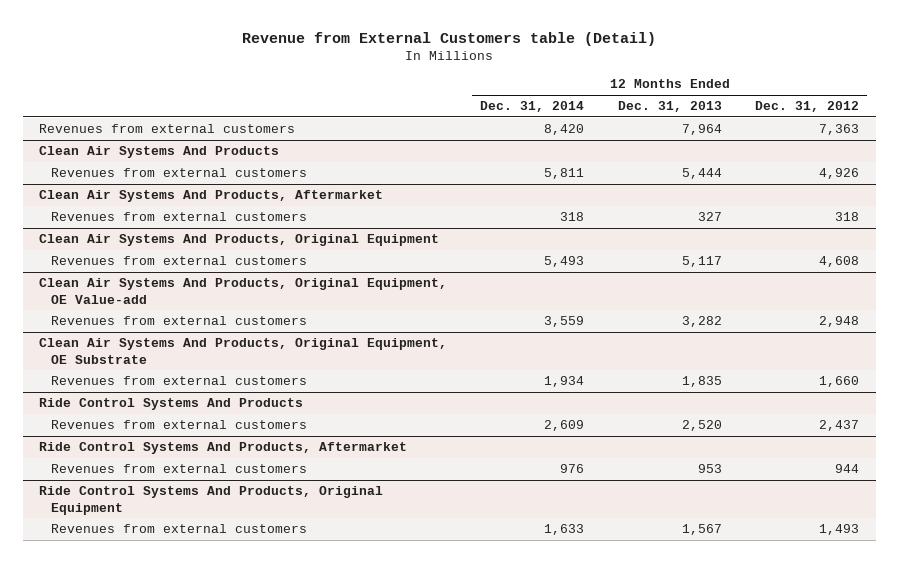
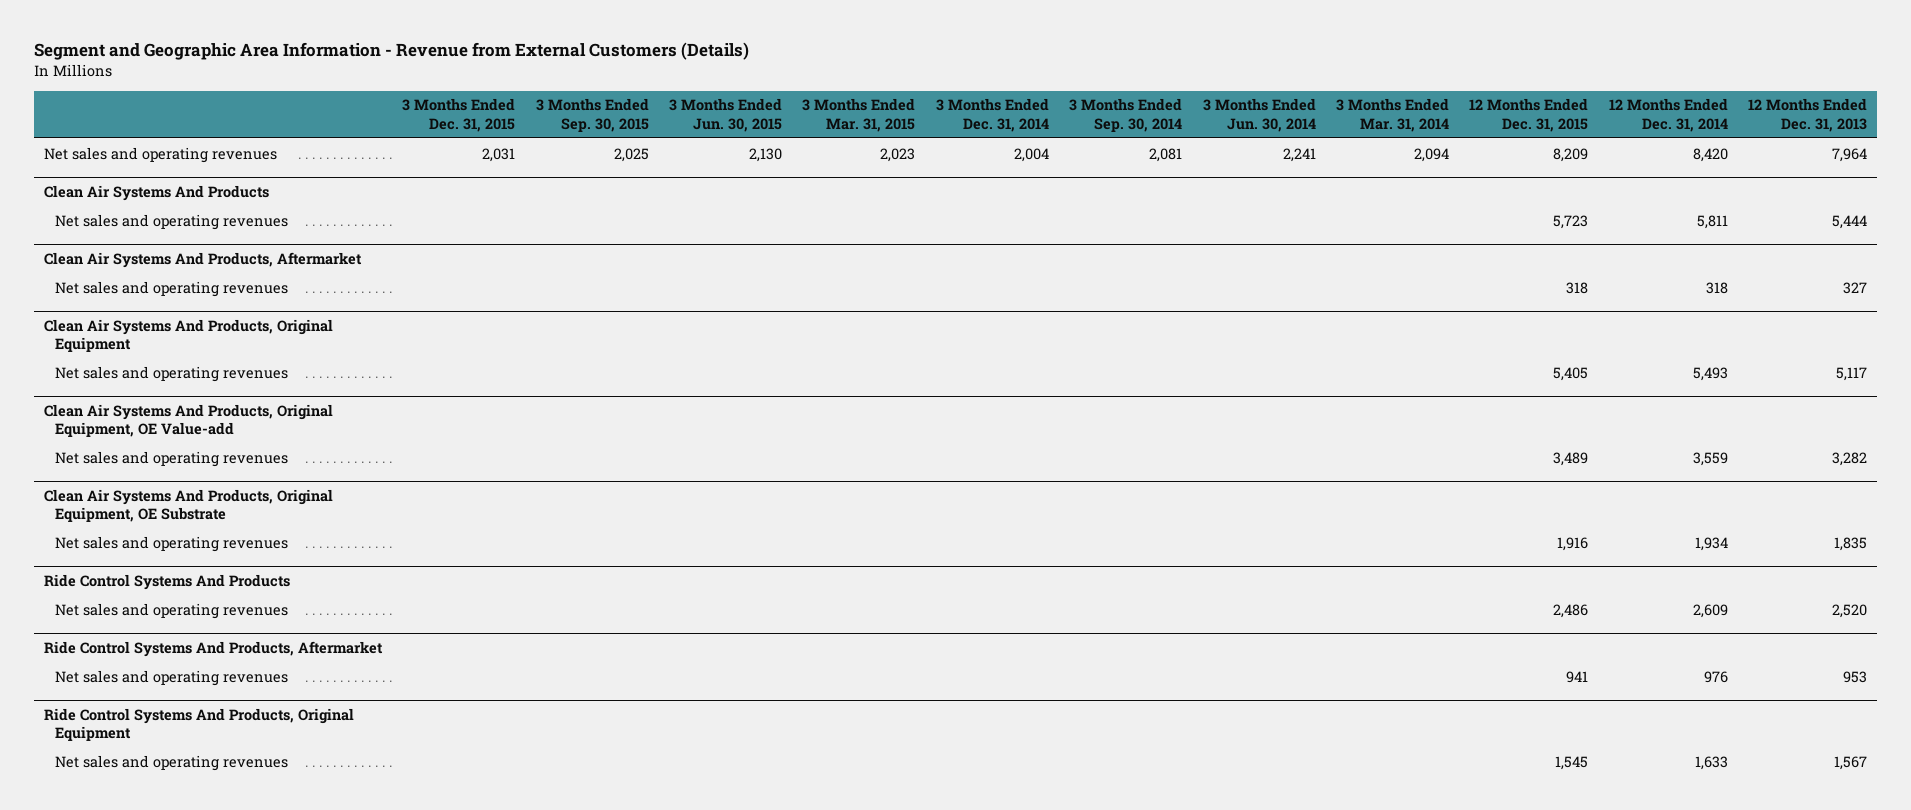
- Revenue from External Customers table (Detail)
+ Segment and Geographic Area Information - Revenue from External Customers (Details)
- | 12 Months Ended Dec. 31, 2014 | 12 Months Ended Dec. 31, 2013 | 12 Months Ended Dec. 31, 2012
+ | 3 Months Ended Dec. 31, 2015 | 3 Months Ended Sep. 30, 2015 | 3 Months Ended Jun. 30, 2015 | 3 Months Ended Mar. 31, 2015 | 3 Months Ended Dec. 31, 2014 | 3 Months Ended Sep. 30, 2014 | 3 Months Ended Jun. 30, 2014 | 3 Months Ended Mar. 31, 2014 | 12 Months Ended Dec. 31, 2015 | 12 Months Ended Dec. 31, 2014 | 12 Months Ended Dec. 31, 2013
- Revenues from external customers | 8,420 | 7,964 | 7,363
+ Net sales and operating revenues | 2,031 | 2,025 | 2,130 | 2,023 | 2,004 | 2,081 | 2,241 | 2,094 | 8,209 | 8,420 | 7,964
@ Clean Air Systems And Products
- Revenues from external customers | 5,811 | 5,444 | 4,926
+ Net sales and operating revenues | | | | | | | | | 5,723 | 5,811 | 5,444
@ Clean Air Systems And Products, Aftermarket
- Revenues from external customers | 318 | 327 | 318
+ Net sales and operating revenues | | | | | | | | | 318 | 318 | 327
@ Clean Air Systems And Products, Original Equipment
- Revenues from external customers | 5,493 | 5,117 | 4,608
+ Net sales and operating revenues | | | | | | | | | 5,405 | 5,493 | 5,117
@ Clean Air Systems And Products, Original Equipment, OE Value-add
- Revenues from external customers | 3,559 | 3,282 | 2,948
+ Net sales and operating revenues | | | | | | | | | 3,489 | 3,559 | 3,282
@ Clean Air Systems And Products, Original Equipment, OE Substrate
- Revenues from external customers | 1,934 | 1,835 | 1,660
+ Net sales and operating revenues | | | | | | | | | 1,916 | 1,934 | 1,835
@ Ride Control Systems And Products
- Revenues from external customers | 2,609 | 2,520 | 2,437
+ Net sales and operating revenues | | | | | | | | | 2,486 | 2,609 | 2,520
@ Ride Control Systems And Products, Aftermarket
- Revenues from external customers | 976 | 953 | 944
+ Net sales and operating revenues | | | | | | | | | 941 | 976 | 953
@ Ride Control Systems And Products, Original Equipment
- Revenues from external customers | 1,633 | 1,567 | 1,493
+ Net sales and operating revenues | | | | | | | | | 1,545 | 1,633 | 1,567

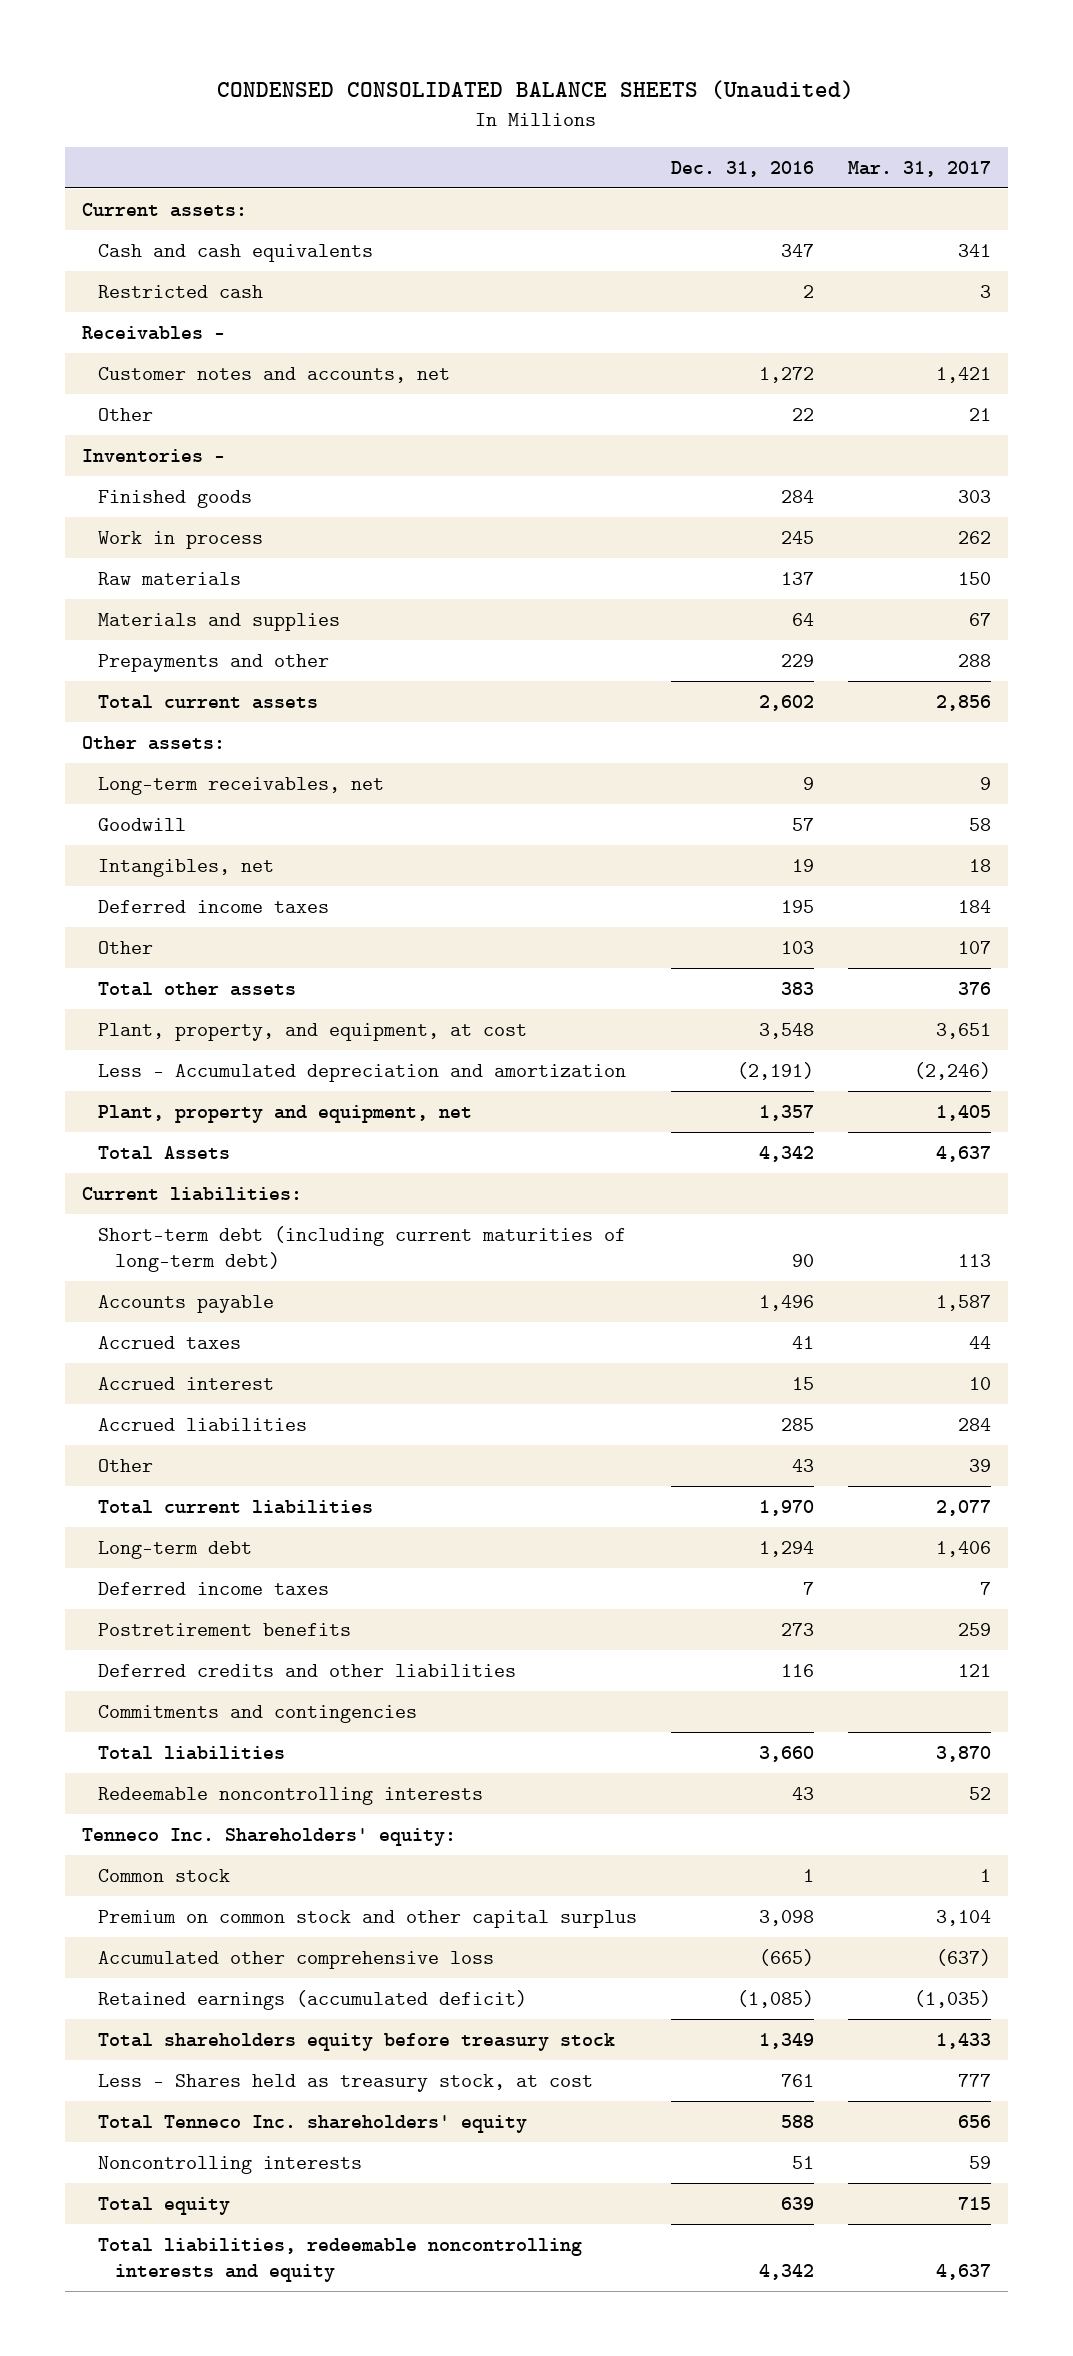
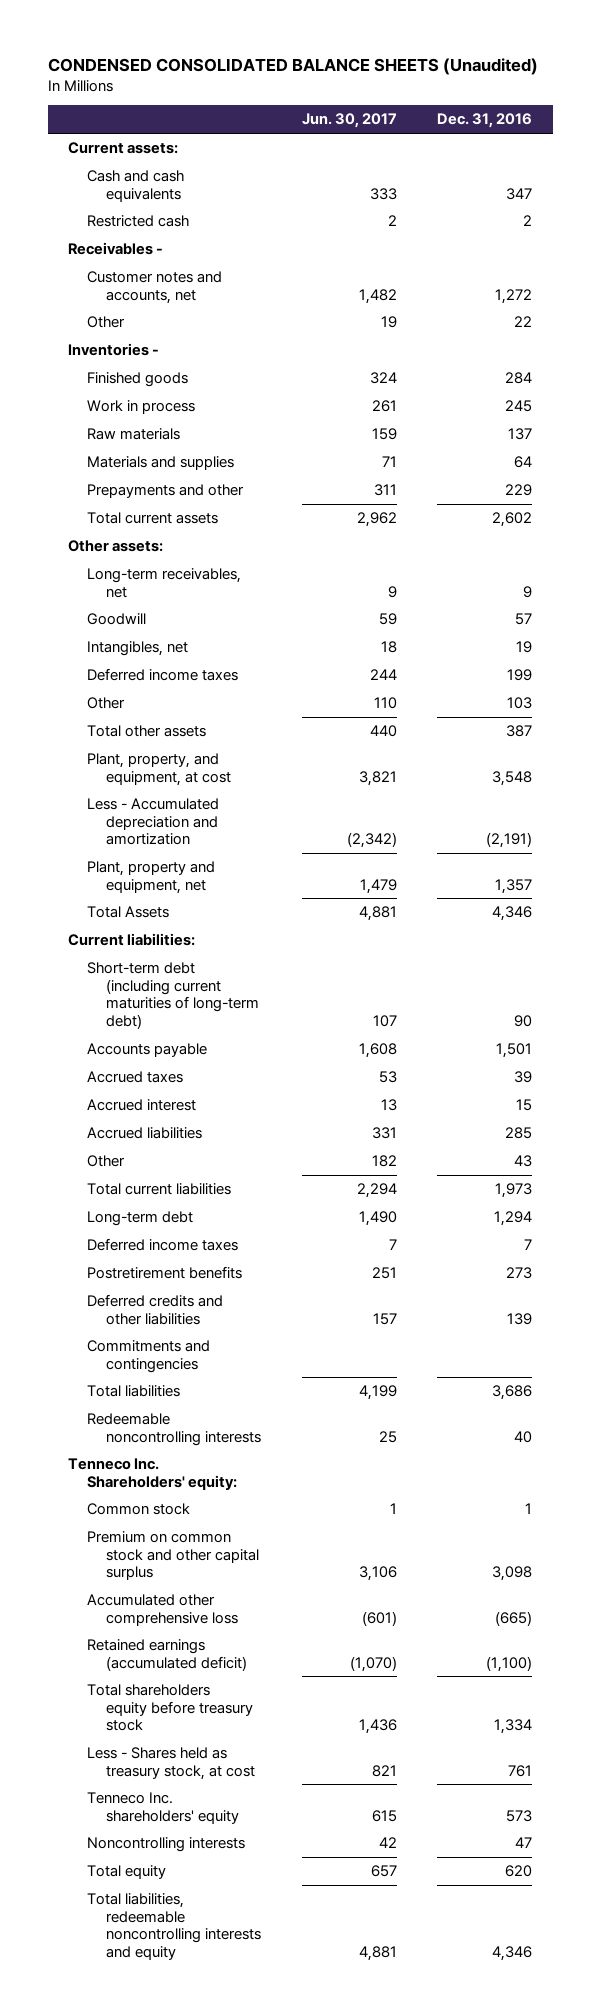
- | Dec. 31, 2016 | Mar. 31, 2017
+ | Jun. 30, 2017 | Dec. 31, 2016
- Deferred income taxes | 195 | 184
+ Deferred income taxes | 244 | 199
- Total other assets | 383 | 376
+ Total other assets | 440 | 387
- Total Assets | 4,342 | 4,637
+ Total Assets | 4,881 | 4,346
- Accounts payable | 1,496 | 1,587
- Accrued taxes | 41 | 44
+ Accounts payable | 1,608 | 1,501
+ Accrued taxes | 53 | 39
- Total current liabilities | 1,970 | 2,077
+ Total current liabilities | 2,294 | 1,973
- Deferred credits and other liabilities | 116 | 121
+ Deferred credits and other liabilities | 157 | 139
- Total liabilities | 3,660 | 3,870
- Redeemable noncontrolling interests | 43 | 52
+ Total liabilities | 4,199 | 3,686
+ Redeemable noncontrolling interests | 25 | 40
- Retained earnings (accumulated deficit) | (1,085) | (1,035)
- Total shareholders equity before treasury stock | 1,349 | 1,433
+ Retained earnings (accumulated deficit) | (1,070) | (1,100)
+ Total shareholders equity before treasury stock | 1,436 | 1,334
- Total Tenneco Inc. shareholders' equity | 588 | 656
- Noncontrolling interests | 51 | 59
- Total equity | 639 | 715
- Total liabilities, redeemable noncontrolling interests and equity | 4,342 | 4,637
+ Tenneco Inc. shareholders' equity | 615 | 573
+ Noncontrolling interests | 42 | 47
+ Total equity | 657 | 620
+ Total liabilities, redeemable noncontrolling interests and equity | 4,881 | 4,346

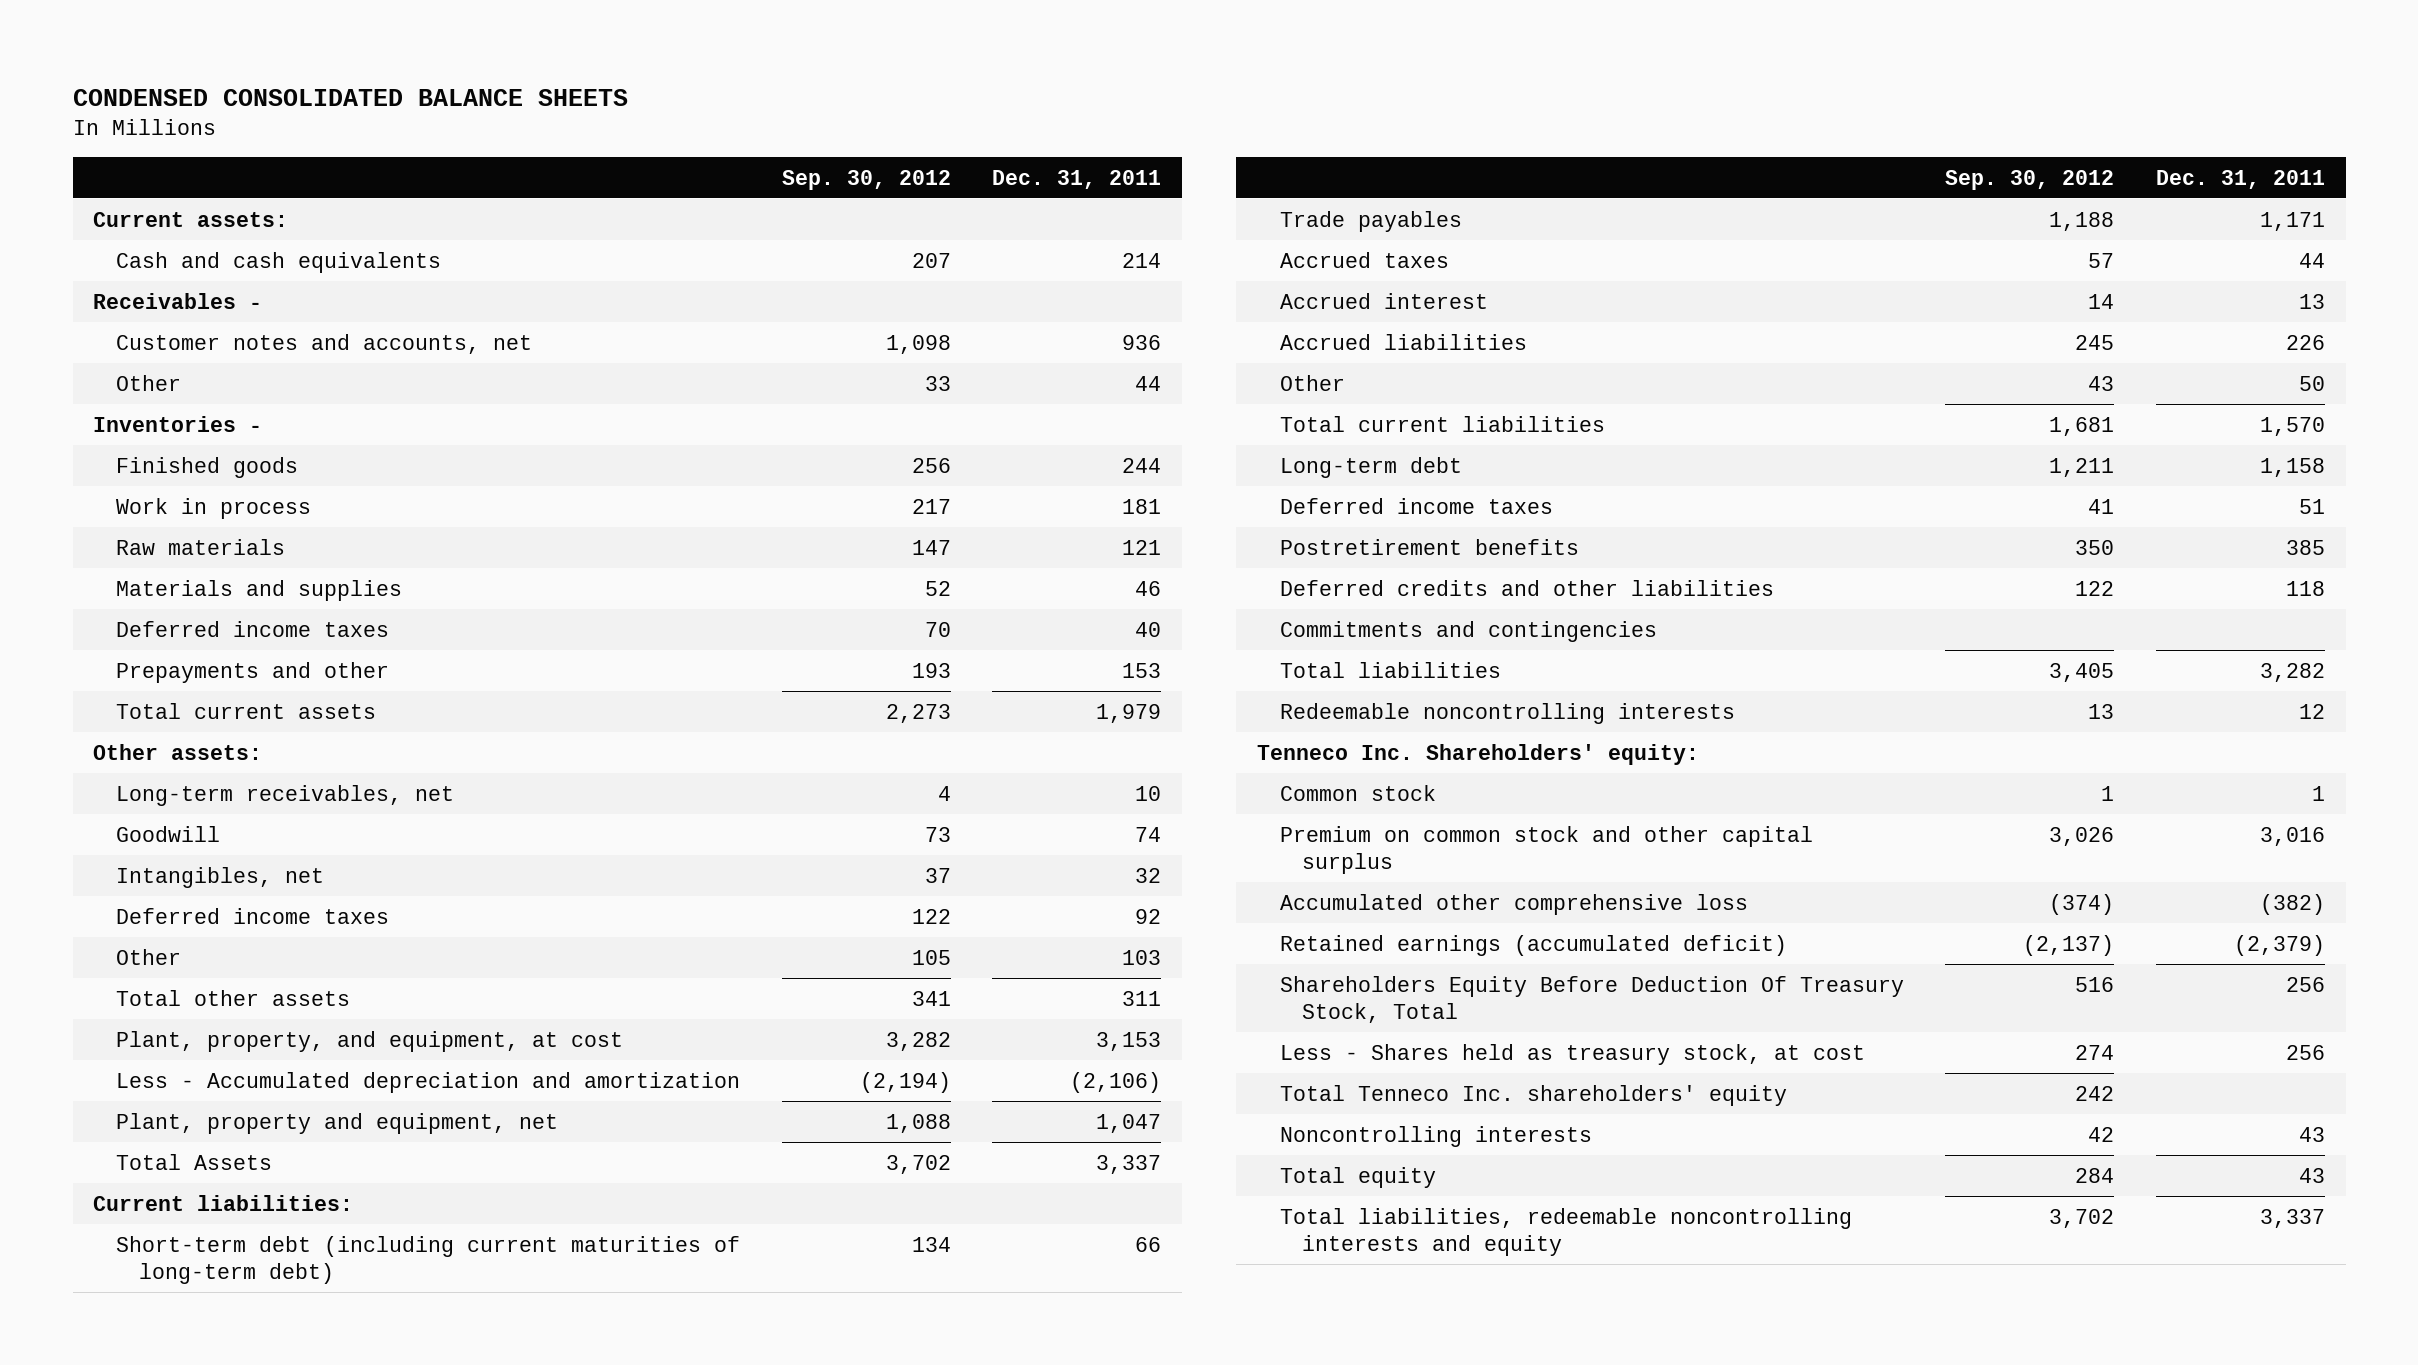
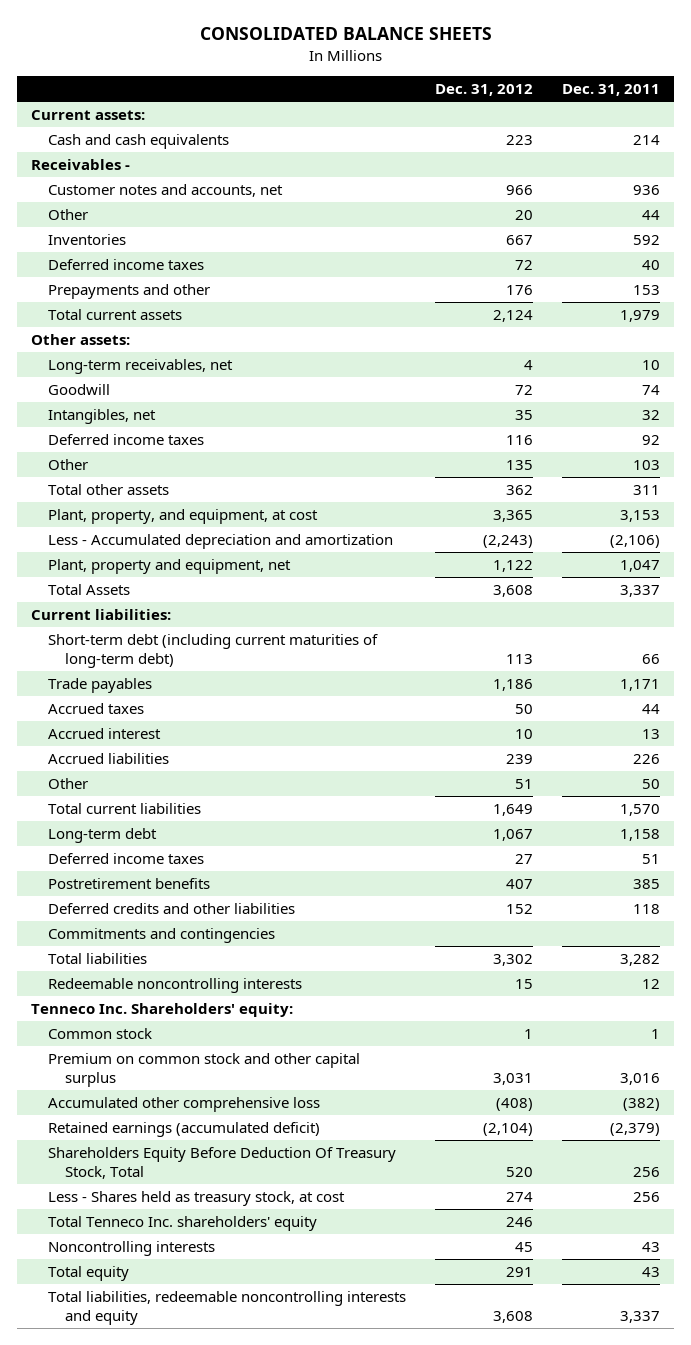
- CONDENSED CONSOLIDATED BALANCE SHEETS
+ CONSOLIDATED BALANCE SHEETS
- | Sep. 30, 2012 | Dec. 31, 2011
+ | Dec. 31, 2012 | Dec. 31, 2011
- Inventories -
- Finished goods | 256 | 244
- Work in process | 217 | 181
- Raw materials | 147 | 121
- Materials and supplies | 52 | 46
+ Inventories | 667 | 592

